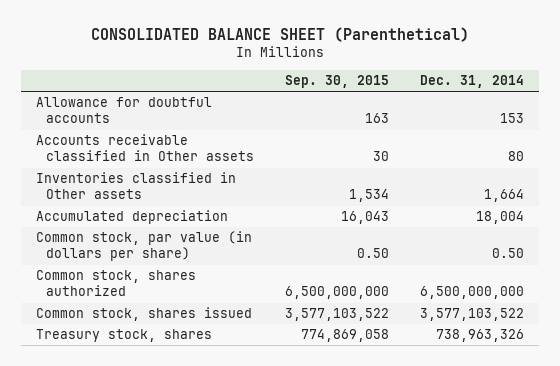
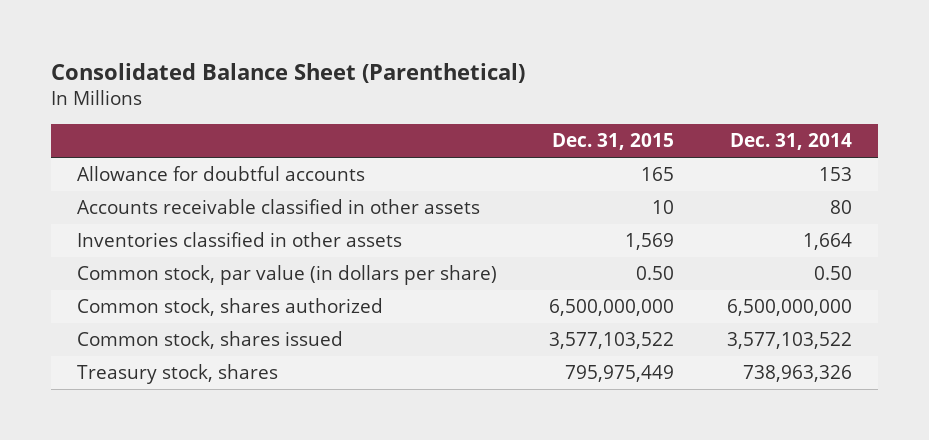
- CONSOLIDATED BALANCE SHEET (Parenthetical)
+ Consolidated Balance Sheet (Parenthetical)
- | Sep. 30, 2015 | Dec. 31, 2014
+ | Dec. 31, 2015 | Dec. 31, 2014
- Accounts receivable classified in Other assets | 30 | 80
- Inventories classified in Other assets | 1,534 | 1,664
- Accumulated depreciation | 16,043 | 18,004
+ Accounts receivable classified in other assets | 10 | 80
+ Inventories classified in other assets | 1,569 | 1,664

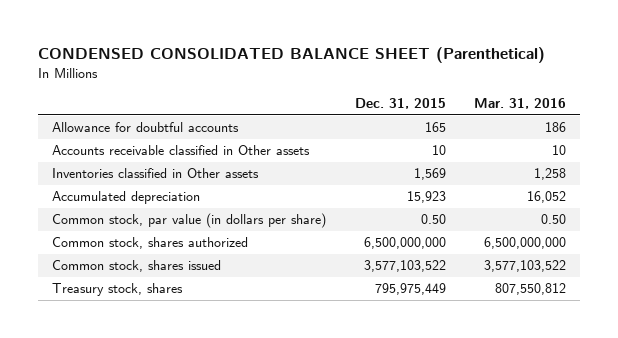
- Consolidated Balance Sheet (Parenthetical)
+ CONDENSED CONSOLIDATED BALANCE SHEET (Parenthetical)
- | Dec. 31, 2015 | Dec. 31, 2014
+ | Dec. 31, 2015 | Mar. 31, 2016
- Accounts receivable classified in other assets | 10 | 80
- Inventories classified in other assets | 1,569 | 1,664
+ Accounts receivable classified in Other assets | 10 | 10
+ Inventories classified in Other assets | 1,569 | 1,258
+ Accumulated depreciation | 15,923 | 16,052

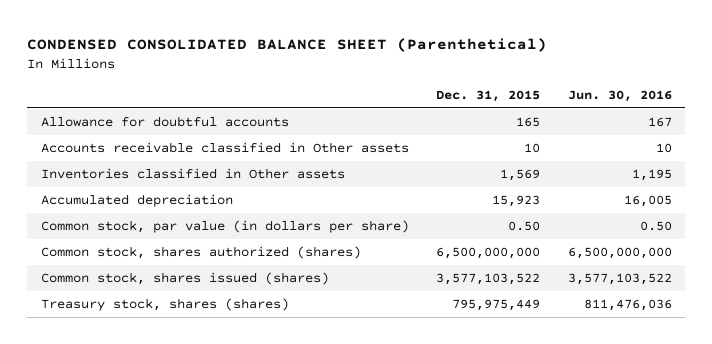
- | Dec. 31, 2015 | Mar. 31, 2016
+ | Dec. 31, 2015 | Jun. 30, 2016
- Common stock, shares authorized | 6,500,000,000 | 6,500,000,000
- Common stock, shares issued | 3,577,103,522 | 3,577,103,522
- Treasury stock, shares | 795,975,449 | 807,550,812
+ Common stock, shares authorized (shares) | 6,500,000,000 | 6,500,000,000
+ Common stock, shares issued (shares) | 3,577,103,522 | 3,577,103,522
+ Treasury stock, shares (shares) | 795,975,449 | 811,476,036

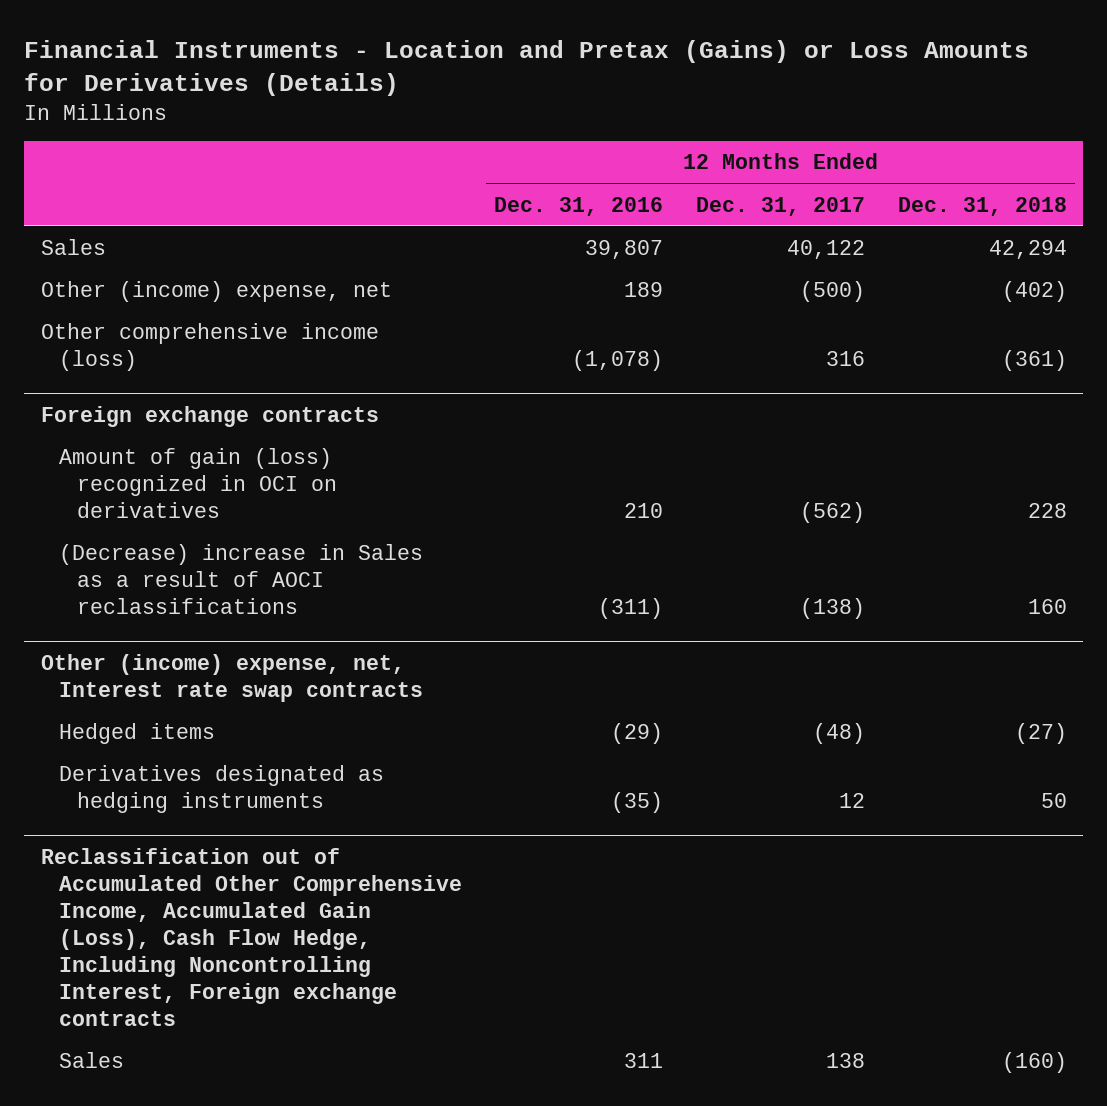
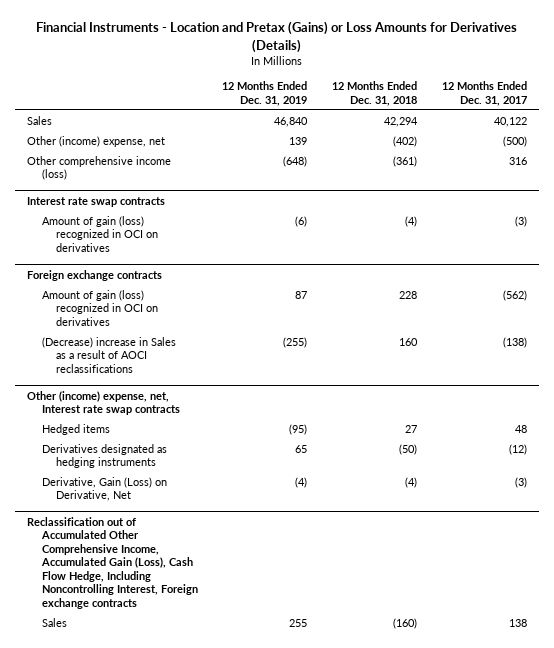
- | 12 Months Ended Dec. 31, 2016 | 12 Months Ended Dec. 31, 2017 | 12 Months Ended Dec. 31, 2018
+ | 12 Months Ended Dec. 31, 2019 | 12 Months Ended Dec. 31, 2018 | 12 Months Ended Dec. 31, 2017
+ Interest rate swap contracts
+ Amount of gain (loss) recognized in OCI on derivatives | (6) | (4) | (3)
@ Other (income) expense, net, Interest rate swap contracts
- Hedged items | (29) | (48) | (27)
- Derivatives designated as hedging instruments | (35) | 12 | 50
+ Hedged items | (95) | 27 | 48
+ Derivatives designated as hedging instruments | 65 | (50) | (12)
+ Derivative, Gain (Loss) on Derivative, Net | (4) | (4) | (3)

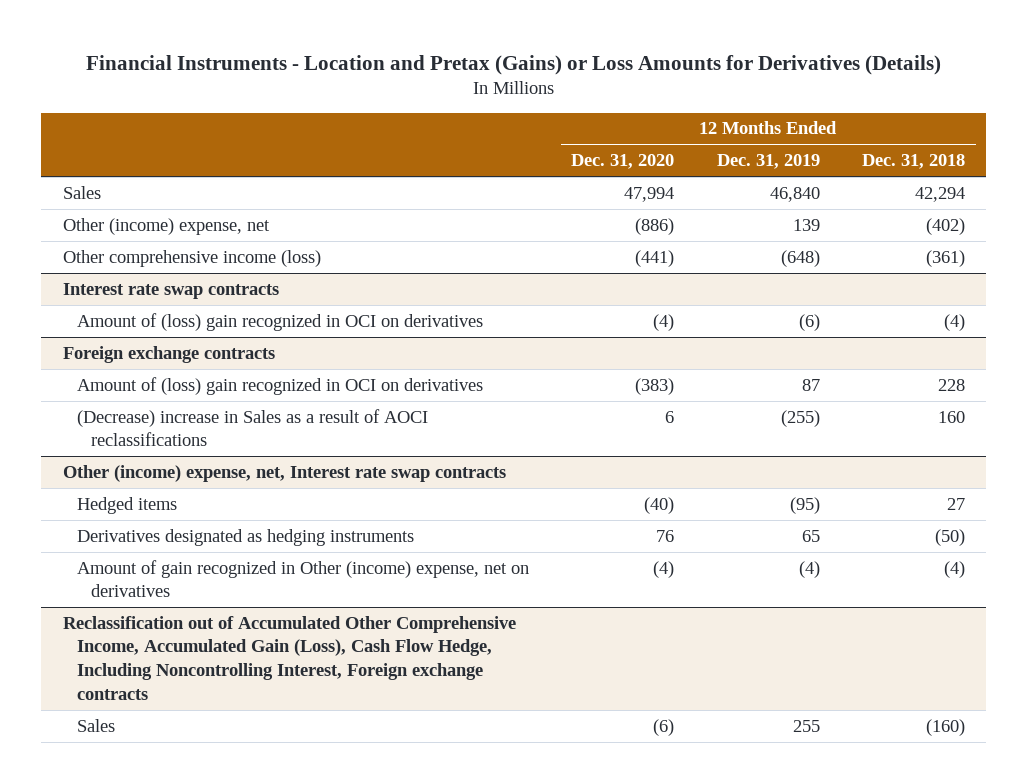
- | 12 Months Ended Dec. 31, 2019 | 12 Months Ended Dec. 31, 2018 | 12 Months Ended Dec. 31, 2017
+ | 12 Months Ended Dec. 31, 2020 | 12 Months Ended Dec. 31, 2019 | 12 Months Ended Dec. 31, 2018
@ Interest rate swap contracts
- Amount of gain (loss) recognized in OCI on derivatives | (6) | (4) | (3)
+ Amount of (loss) gain recognized in OCI on derivatives | (4) | (6) | (4)
@ Foreign exchange contracts
- Amount of gain (loss) recognized in OCI on derivatives | 87 | 228 | (562)
+ Amount of (loss) gain recognized in OCI on derivatives | (383) | 87 | 228
@ Other (income) expense, net, Interest rate swap contracts
- Derivative, Gain (Loss) on Derivative, Net | (4) | (4) | (3)
+ Amount of gain recognized in Other (income) expense, net on derivatives | (4) | (4) | (4)

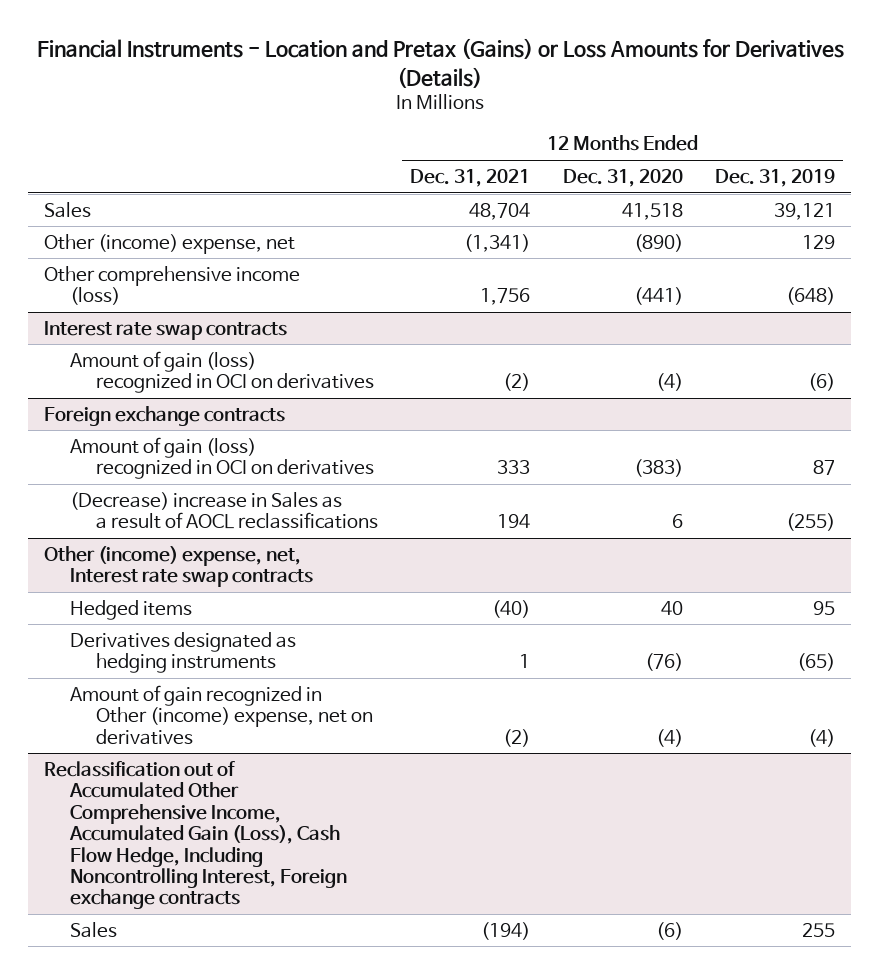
- | 12 Months Ended Dec. 31, 2020 | 12 Months Ended Dec. 31, 2019 | 12 Months Ended Dec. 31, 2018
+ | 12 Months Ended Dec. 31, 2021 | 12 Months Ended Dec. 31, 2020 | 12 Months Ended Dec. 31, 2019
- Sales | 47,994 | 46,840 | 42,294
- Other (income) expense, net | (886) | 139 | (402)
+ Sales | 48,704 | 41,518 | 39,121
+ Other (income) expense, net | (1,341) | (890) | 129
@ Interest rate swap contracts
- Amount of (loss) gain recognized in OCI on derivatives | (4) | (6) | (4)
+ Amount of gain (loss) recognized in OCI on derivatives | (2) | (4) | (6)
@ Foreign exchange contracts
- Amount of (loss) gain recognized in OCI on derivatives | (383) | 87 | 228
- (Decrease) increase in Sales as a result of AOCI reclassifications | 6 | (255) | 160
+ Amount of gain (loss) recognized in OCI on derivatives | 333 | (383) | 87
+ (Decrease) increase in Sales as a result of AOCL reclassifications | 194 | 6 | (255)
@ Other (income) expense, net, Interest rate swap contracts
- Hedged items | (40) | (95) | 27
- Derivatives designated as hedging instruments | 76 | 65 | (50)
+ Hedged items | (40) | 40 | 95
+ Derivatives designated as hedging instruments | 1 | (76) | (65)

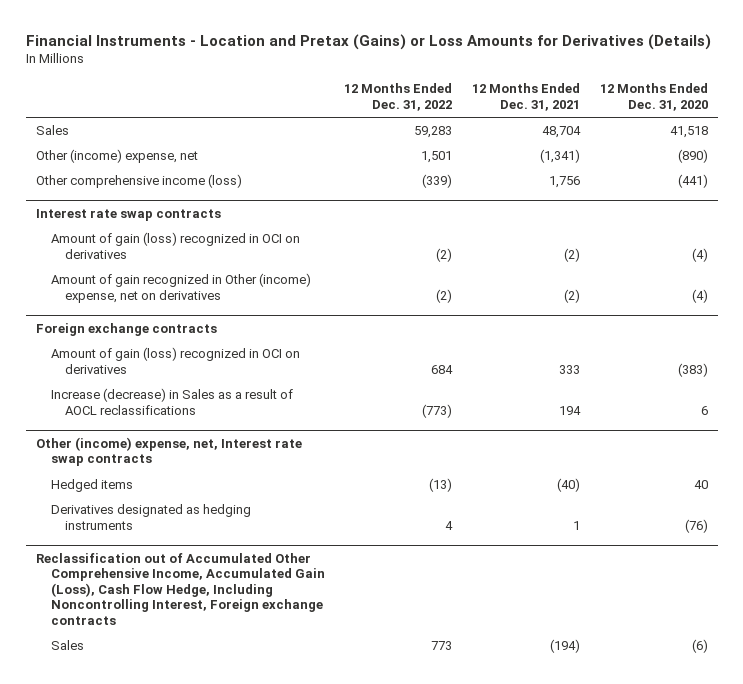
- | 12 Months Ended Dec. 31, 2021 | 12 Months Ended Dec. 31, 2020 | 12 Months Ended Dec. 31, 2019
+ | 12 Months Ended Dec. 31, 2022 | 12 Months Ended Dec. 31, 2021 | 12 Months Ended Dec. 31, 2020
@ Interest rate swap contracts
+ Amount of gain recognized in Other (income) expense, net on derivatives | (2) | (2) | (4)
@ Foreign exchange contracts
- (Decrease) increase in Sales as a result of AOCL reclassifications | 194 | 6 | (255)
+ Increase (decrease) in Sales as a result of AOCL reclassifications | (773) | 194 | 6
@ Other (income) expense, net, Interest rate swap contracts
- Amount of gain recognized in Other (income) expense, net on derivatives | (2) | (4) | (4)

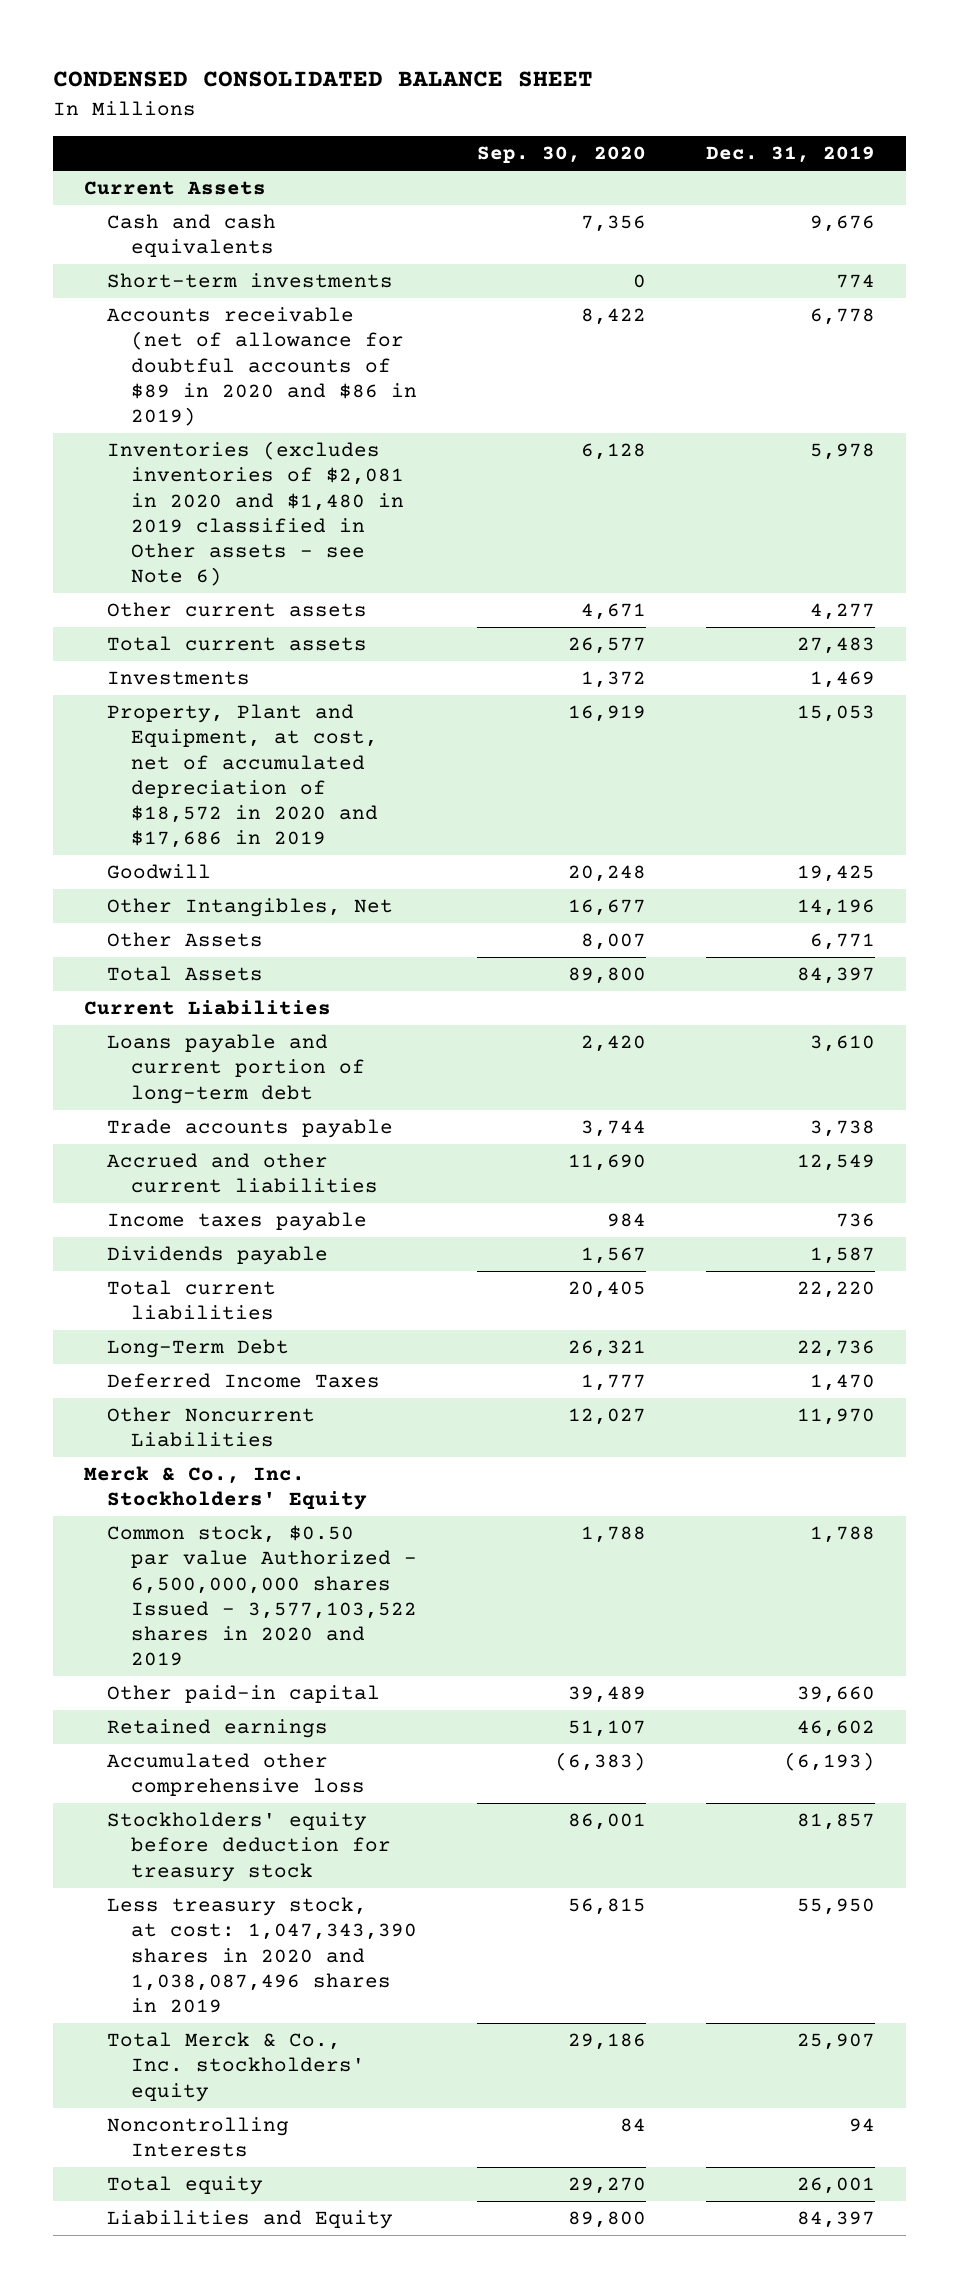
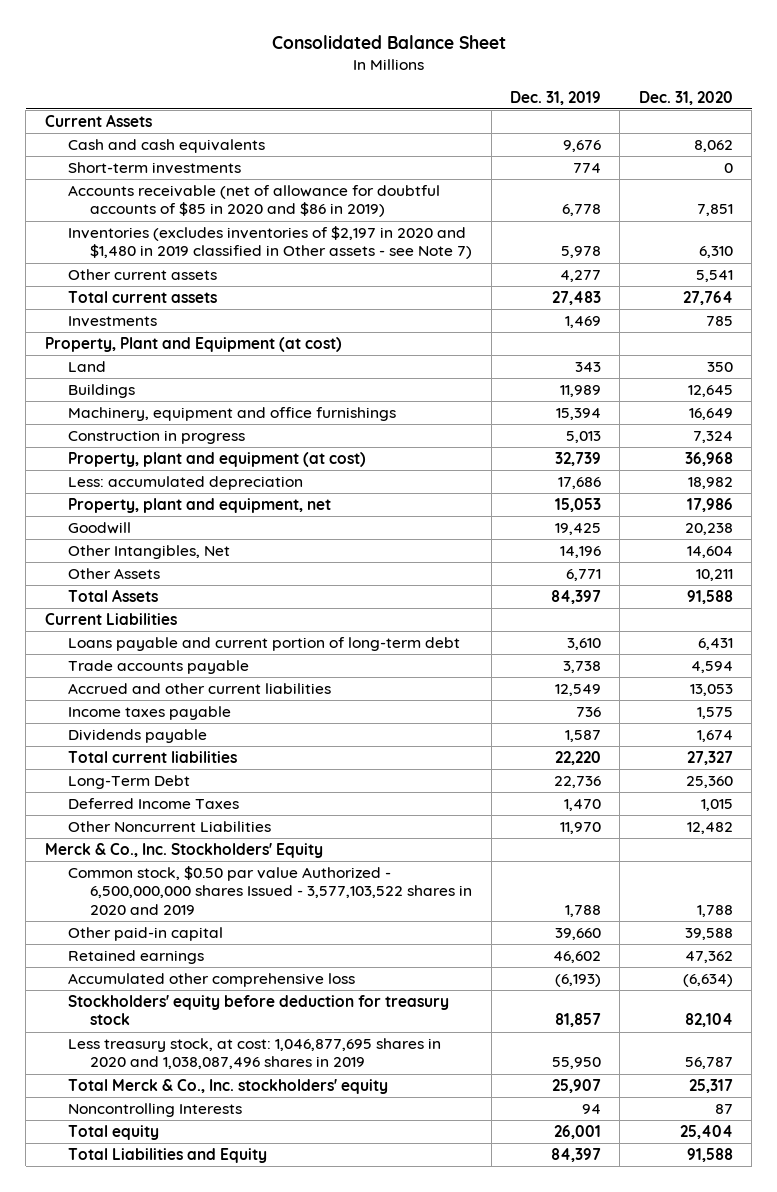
- CONDENSED CONSOLIDATED BALANCE SHEET
+ Consolidated Balance Sheet
- | Sep. 30, 2020 | Dec. 31, 2019
+ | Dec. 31, 2019 | Dec. 31, 2020
- Accounts receivable (net of allowance for doubtful accounts of $89 in 2020 and $86 in 2019) | 8,422 | 6,778
- Inventories (excludes inventories of $2,081 in 2020 and $1,480 in 2019 classified in Other assets - see Note 6) | 6,128 | 5,978
+ Accounts receivable (net of allowance for doubtful accounts of $85 in 2020 and $86 in 2019) | 6,778 | 7,851
+ Inventories (excludes inventories of $2,197 in 2020 and $1,480 in 2019 classified in Other assets - see Note 7) | 5,978 | 6,310
- Property, Plant and Equipment, at cost, net of accumulated depreciation of $18,572 in 2020 and $17,686 in 2019 | 16,919 | 15,053
+ Property, Plant and Equipment (at cost)
+ Land | 343 | 350
+ Buildings | 11,989 | 12,645
+ Machinery, equipment and office furnishings | 15,394 | 16,649
+ Construction in progress | 5,013 | 7,324
+ Property, plant and equipment (at cost) | 32,739 | 36,968
+ Less: accumulated depreciation | 17,686 | 18,982
+ Property, plant and equipment, net | 15,053 | 17,986
- Less treasury stock, at cost: 1,047,343,390 shares in 2020 and 1,038,087,496 shares in 2019 | 56,815 | 55,950
+ Less treasury stock, at cost: 1,046,877,695 shares in 2020 and 1,038,087,496 shares in 2019 | 55,950 | 56,787
- Liabilities and Equity | 89,800 | 84,397
+ Total Liabilities and Equity | 84,397 | 91,588

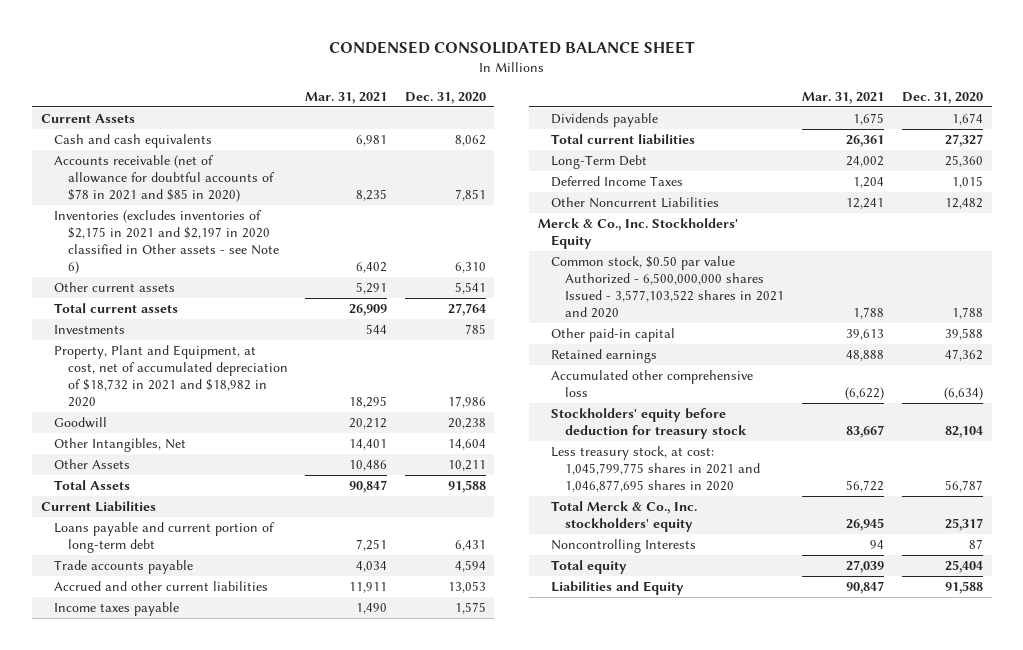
- Consolidated Balance Sheet
+ CONDENSED CONSOLIDATED BALANCE SHEET
- | Dec. 31, 2019 | Dec. 31, 2020
+ | Mar. 31, 2021 | Dec. 31, 2020
- Short-term investments | 774 | 0
- Accounts receivable (net of allowance for doubtful accounts of $85 in 2020 and $86 in 2019) | 6,778 | 7,851
- Inventories (excludes inventories of $2,197 in 2020 and $1,480 in 2019 classified in Other assets - see Note 7) | 5,978 | 6,310
+ Accounts receivable (net of allowance for doubtful accounts of $78 in 2021 and $85 in 2020) | 8,235 | 7,851
+ Inventories (excludes inventories of $2,175 in 2021 and $2,197 in 2020 classified in Other assets - see Note 6) | 6,402 | 6,310
- Property, Plant and Equipment (at cost)
- Land | 343 | 350
- Buildings | 11,989 | 12,645
- Machinery, equipment and office furnishings | 15,394 | 16,649
- Construction in progress | 5,013 | 7,324
- Property, plant and equipment (at cost) | 32,739 | 36,968
- Less: accumulated depreciation | 17,686 | 18,982
- Property, plant and equipment, net | 15,053 | 17,986
+ Property, Plant and Equipment, at cost, net of accumulated depreciation of $18,732 in 2021 and $18,982 in 2020 | 18,295 | 17,986
- Common stock, $0.50 par value Authorized - 6,500,000,000 shares Issued - 3,577,103,522 shares in 2020 and 2019 | 1,788 | 1,788
+ Common stock, $0.50 par value Authorized - 6,500,000,000 shares Issued - 3,577,103,522 shares in 2021 and 2020 | 1,788 | 1,788
- Less treasury stock, at cost: 1,046,877,695 shares in 2020 and 1,038,087,496 shares in 2019 | 55,950 | 56,787
+ Less treasury stock, at cost: 1,045,799,775 shares in 2021 and 1,046,877,695 shares in 2020 | 56,722 | 56,787
- Total Liabilities and Equity | 84,397 | 91,588
+ Liabilities and Equity | 90,847 | 91,588

